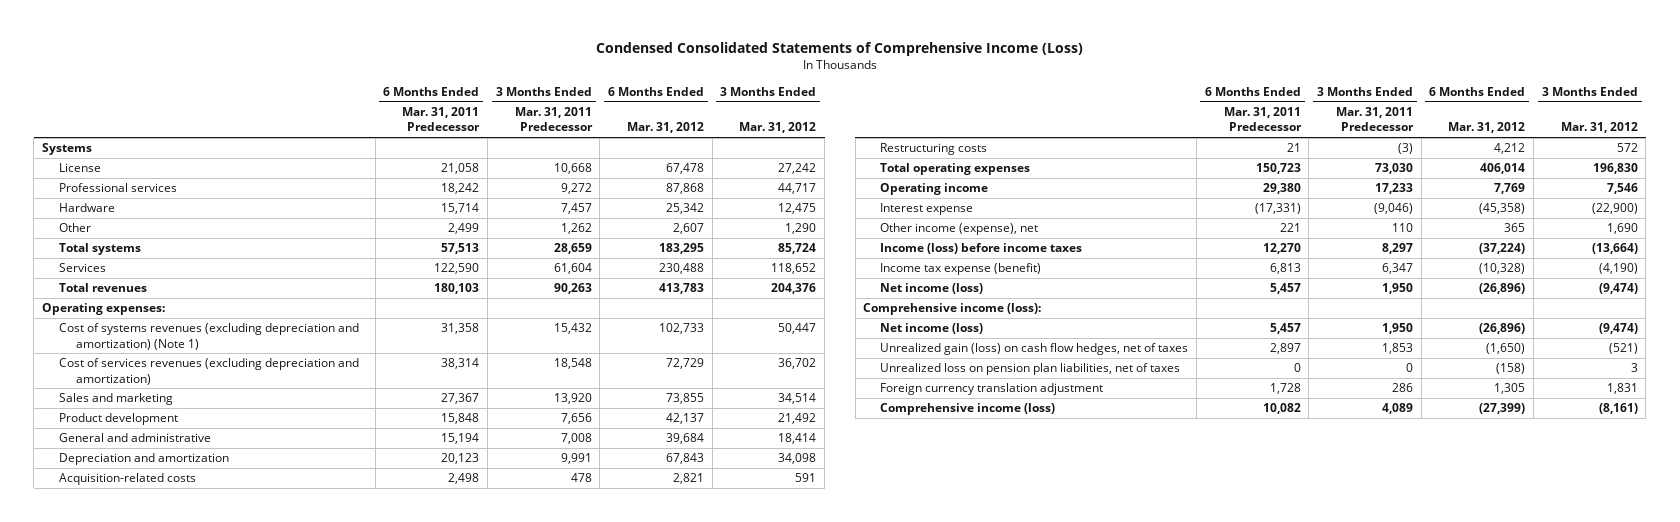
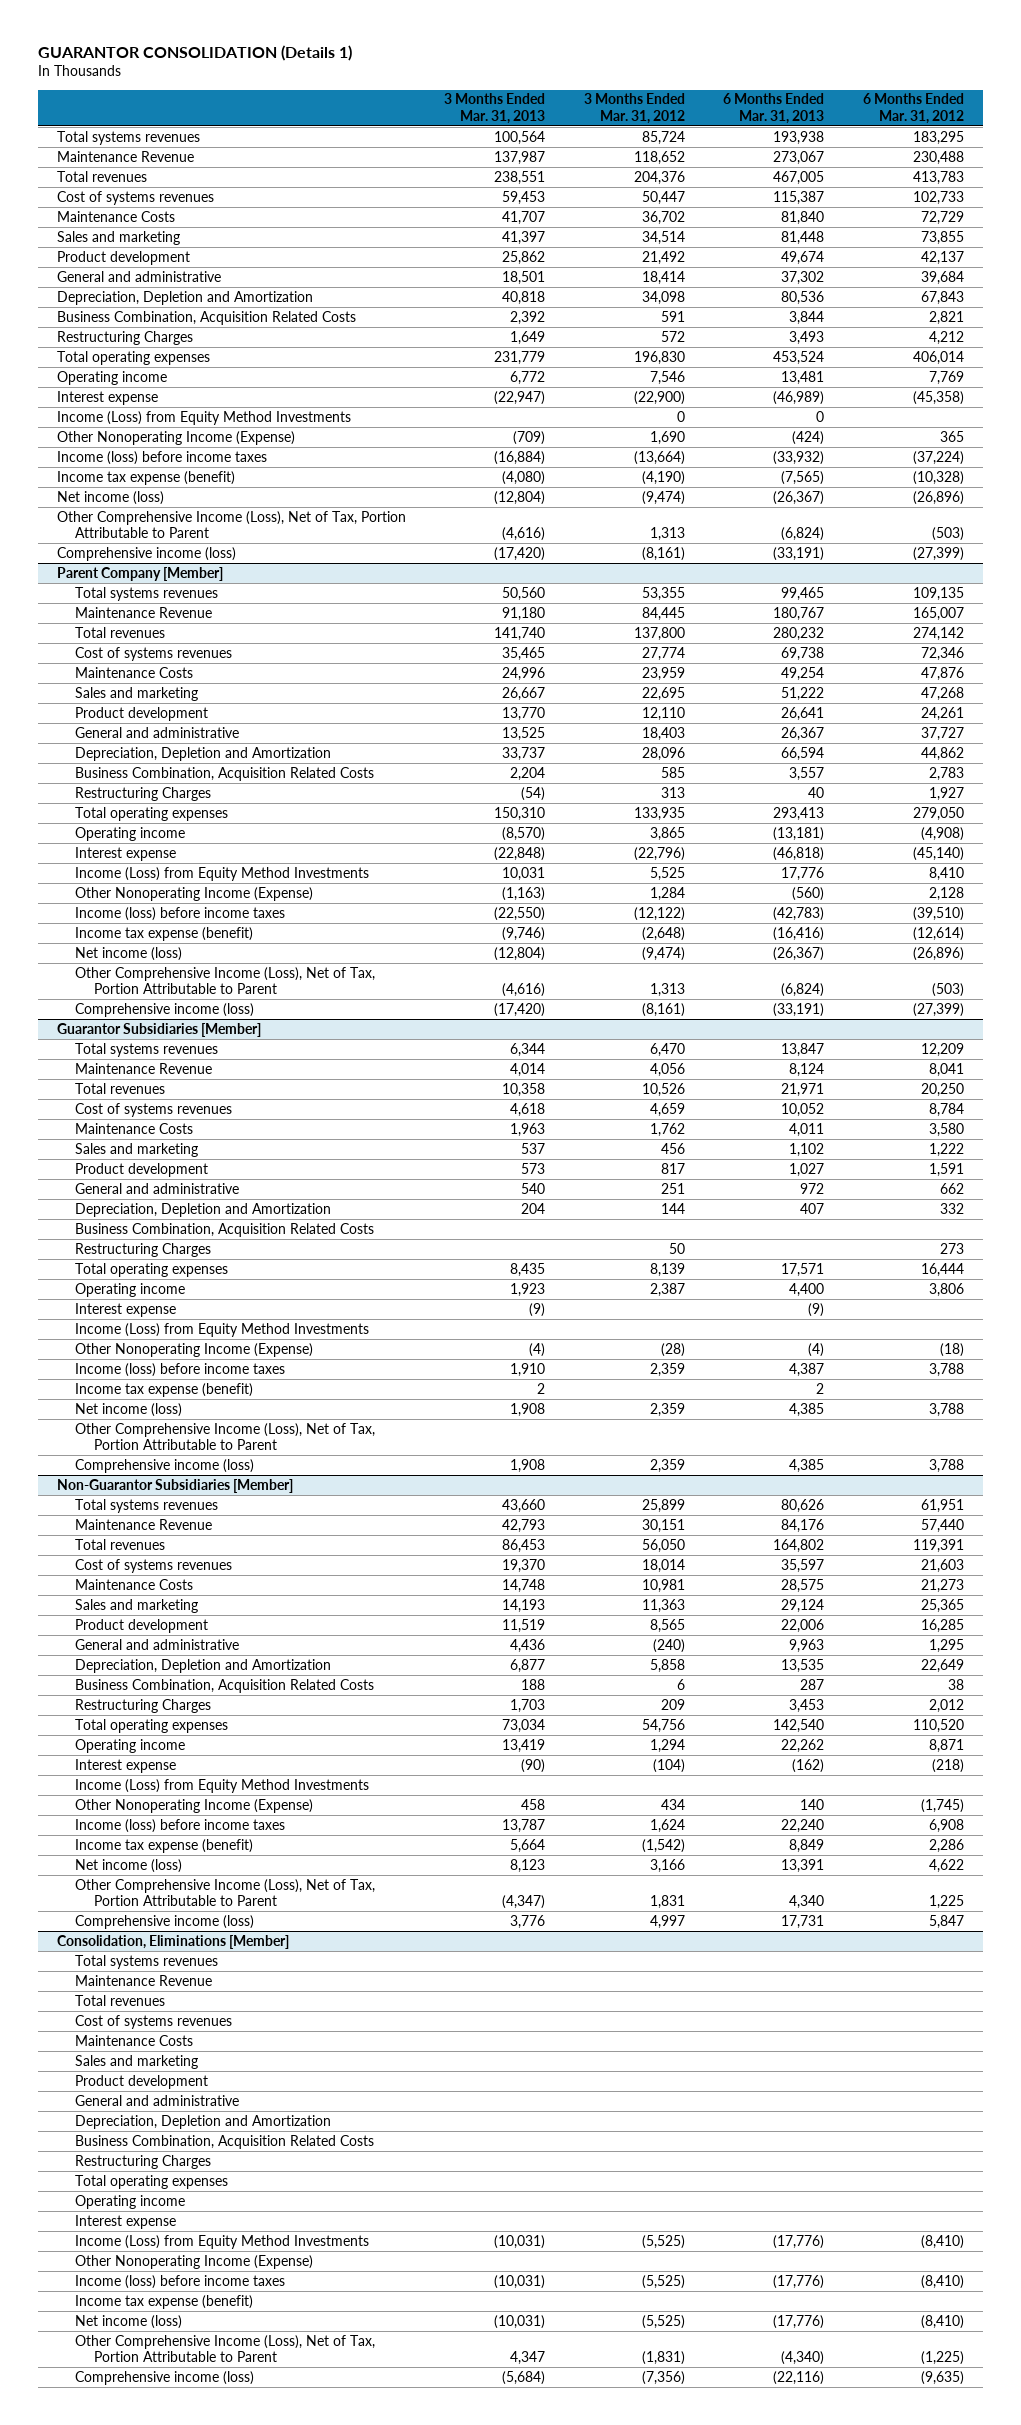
- Condensed Consolidated Statements of Comprehensive Income (Loss)
+ GUARANTOR CONSOLIDATION (Details 1)
- | 6 Months Ended Mar. 31, 2011 Predecessor | 3 Months Ended Mar. 31, 2011 Predecessor | 6 Months Ended Mar. 31, 2012 | 3 Months Ended Mar. 31, 2012
+ | 3 Months Ended Mar. 31, 2013 | 3 Months Ended Mar. 31, 2012 | 6 Months Ended Mar. 31, 2013 | 6 Months Ended Mar. 31, 2012
- Systems
- License | 21,058 | 10,668 | 67,478 | 27,242
- Professional services | 18,242 | 9,272 | 87,868 | 44,717
- Hardware | 15,714 | 7,457 | 25,342 | 12,475
- Other | 2,499 | 1,262 | 2,607 | 1,290
- Total systems | 57,513 | 28,659 | 183,295 | 85,724
- Services | 122,590 | 61,604 | 230,488 | 118,652
+ Total systems revenues | 100,564 | 85,724 | 193,938 | 183,295
+ Maintenance Revenue | 137,987 | 118,652 | 273,067 | 230,488
- Operating expenses:
- Cost of systems revenues (excluding depreciation and amortization) (Note 1) | 31,358 | 15,432 | 102,733 | 50,447
- Cost of services revenues (excluding depreciation and amortization) | 38,314 | 18,548 | 72,729 | 36,702
+ Cost of systems revenues | 59,453 | 50,447 | 115,387 | 102,733
+ Maintenance Costs | 41,707 | 36,702 | 81,840 | 72,729
- Depreciation and amortization | 20,123 | 9,991 | 67,843 | 34,098
- Acquisition-related costs | 2,498 | 478 | 2,821 | 591
- Restructuring costs | 21 | (3) | 4,212 | 572
+ Depreciation, Depletion and Amortization | 40,818 | 34,098 | 80,536 | 67,843
+ Business Combination, Acquisition Related Costs | 2,392 | 591 | 3,844 | 2,821
+ Restructuring Charges | 1,649 | 572 | 3,493 | 4,212
- Other income (expense), net | 221 | 110 | 365 | 1,690
+ Income (Loss) from Equity Method Investments | | 0 | 0 |
+ Other Nonoperating Income (Expense) | (709) | 1,690 | (424) | 365
- Comprehensive income (loss):
+ Other Comprehensive Income (Loss), Net of Tax, Portion Attributable to Parent | (4,616) | 1,313 | (6,824) | (503)
+ Comprehensive income (loss) | (17,420) | (8,161) | (33,191) | (27,399)
+ Parent Company [Member]
+ Total systems revenues | 50,560 | 53,355 | 99,465 | 109,135
+ Maintenance Revenue | 91,180 | 84,445 | 180,767 | 165,007
+ Total revenues | 141,740 | 137,800 | 280,232 | 274,142
+ Cost of systems revenues | 35,465 | 27,774 | 69,738 | 72,346
+ Maintenance Costs | 24,996 | 23,959 | 49,254 | 47,876
+ Sales and marketing | 26,667 | 22,695 | 51,222 | 47,268
+ Product development | 13,770 | 12,110 | 26,641 | 24,261
+ General and administrative | 13,525 | 18,403 | 26,367 | 37,727
+ Depreciation, Depletion and Amortization | 33,737 | 28,096 | 66,594 | 44,862
+ Business Combination, Acquisition Related Costs | 2,204 | 585 | 3,557 | 2,783
+ Restructuring Charges | (54) | 313 | 40 | 1,927
+ Total operating expenses | 150,310 | 133,935 | 293,413 | 279,050
+ Operating income | (8,570) | 3,865 | (13,181) | (4,908)
+ Interest expense | (22,848) | (22,796) | (46,818) | (45,140)
+ Income (Loss) from Equity Method Investments | 10,031 | 5,525 | 17,776 | 8,410
+ Other Nonoperating Income (Expense) | (1,163) | 1,284 | (560) | 2,128
+ Income (loss) before income taxes | (22,550) | (12,122) | (42,783) | (39,510)
+ Income tax expense (benefit) | (9,746) | (2,648) | (16,416) | (12,614)
- Unrealized gain (loss) on cash flow hedges, net of taxes | 2,897 | 1,853 | (1,650) | (521)
- Unrealized loss on pension plan liabilities, net of taxes | 0 | 0 | (158) | 3
- Foreign currency translation adjustment | 1,728 | 286 | 1,305 | 1,831
+ Other Comprehensive Income (Loss), Net of Tax, Portion Attributable to Parent | (4,616) | 1,313 | (6,824) | (503)
+ Guarantor Subsidiaries [Member]
+ Total systems revenues | 6,344 | 6,470 | 13,847 | 12,209
+ Maintenance Revenue | 4,014 | 4,056 | 8,124 | 8,041
+ Total revenues | 10,358 | 10,526 | 21,971 | 20,250
+ Cost of systems revenues | 4,618 | 4,659 | 10,052 | 8,784
+ Maintenance Costs | 1,963 | 1,762 | 4,011 | 3,580
+ Sales and marketing | 537 | 456 | 1,102 | 1,222
+ Product development | 573 | 817 | 1,027 | 1,591
+ General and administrative | 540 | 251 | 972 | 662
+ Depreciation, Depletion and Amortization | 204 | 144 | 407 | 332
+ Business Combination, Acquisition Related Costs
+ Restructuring Charges | | 50 | | 273
+ Total operating expenses | 8,435 | 8,139 | 17,571 | 16,444
+ Operating income | 1,923 | 2,387 | 4,400 | 3,806
+ Interest expense | (9) | | (9) |
+ Income (Loss) from Equity Method Investments
+ Other Nonoperating Income (Expense) | (4) | (28) | (4) | (18)
+ Income (loss) before income taxes | 1,910 | 2,359 | 4,387 | 3,788
+ Income tax expense (benefit) | 2 | | 2 |
+ Net income (loss) | 1,908 | 2,359 | 4,385 | 3,788
+ Other Comprehensive Income (Loss), Net of Tax, Portion Attributable to Parent
+ Comprehensive income (loss) | 1,908 | 2,359 | 4,385 | 3,788
+ Non-Guarantor Subsidiaries [Member]
+ Total systems revenues | 43,660 | 25,899 | 80,626 | 61,951
+ Maintenance Revenue | 42,793 | 30,151 | 84,176 | 57,440
+ Total revenues | 86,453 | 56,050 | 164,802 | 119,391
+ Cost of systems revenues | 19,370 | 18,014 | 35,597 | 21,603
+ Maintenance Costs | 14,748 | 10,981 | 28,575 | 21,273
+ Sales and marketing | 14,193 | 11,363 | 29,124 | 25,365
+ Product development | 11,519 | 8,565 | 22,006 | 16,285
+ General and administrative | 4,436 | (240) | 9,963 | 1,295
+ Depreciation, Depletion and Amortization | 6,877 | 5,858 | 13,535 | 22,649
+ Business Combination, Acquisition Related Costs | 188 | 6 | 287 | 38
+ Restructuring Charges | 1,703 | 209 | 3,453 | 2,012
+ Total operating expenses | 73,034 | 54,756 | 142,540 | 110,520
+ Operating income | 13,419 | 1,294 | 22,262 | 8,871
+ Interest expense | (90) | (104) | (162) | (218)
+ Income (Loss) from Equity Method Investments
+ Other Nonoperating Income (Expense) | 458 | 434 | 140 | (1,745)
+ Income (loss) before income taxes | 13,787 | 1,624 | 22,240 | 6,908
+ Income tax expense (benefit) | 5,664 | (1,542) | 8,849 | 2,286
+ Net income (loss) | 8,123 | 3,166 | 13,391 | 4,622
+ Other Comprehensive Income (Loss), Net of Tax, Portion Attributable to Parent | (4,347) | 1,831 | 4,340 | 1,225
+ Comprehensive income (loss) | 3,776 | 4,997 | 17,731 | 5,847
+ Consolidation, Eliminations [Member]
+ Total systems revenues
+ Maintenance Revenue
+ Total revenues
+ Cost of systems revenues
+ Maintenance Costs
+ Sales and marketing
+ Product development
+ General and administrative
+ Depreciation, Depletion and Amortization
+ Business Combination, Acquisition Related Costs
+ Restructuring Charges
+ Total operating expenses
+ Operating income
+ Interest expense
+ Income (Loss) from Equity Method Investments | (10,031) | (5,525) | (17,776) | (8,410)
+ Other Nonoperating Income (Expense)
+ Income (loss) before income taxes | (10,031) | (5,525) | (17,776) | (8,410)
+ Income tax expense (benefit)
+ Net income (loss) | (10,031) | (5,525) | (17,776) | (8,410)
+ Other Comprehensive Income (Loss), Net of Tax, Portion Attributable to Parent | 4,347 | (1,831) | (4,340) | (1,225)
+ Comprehensive income (loss) | (5,684) | (7,356) | (22,116) | (9,635)

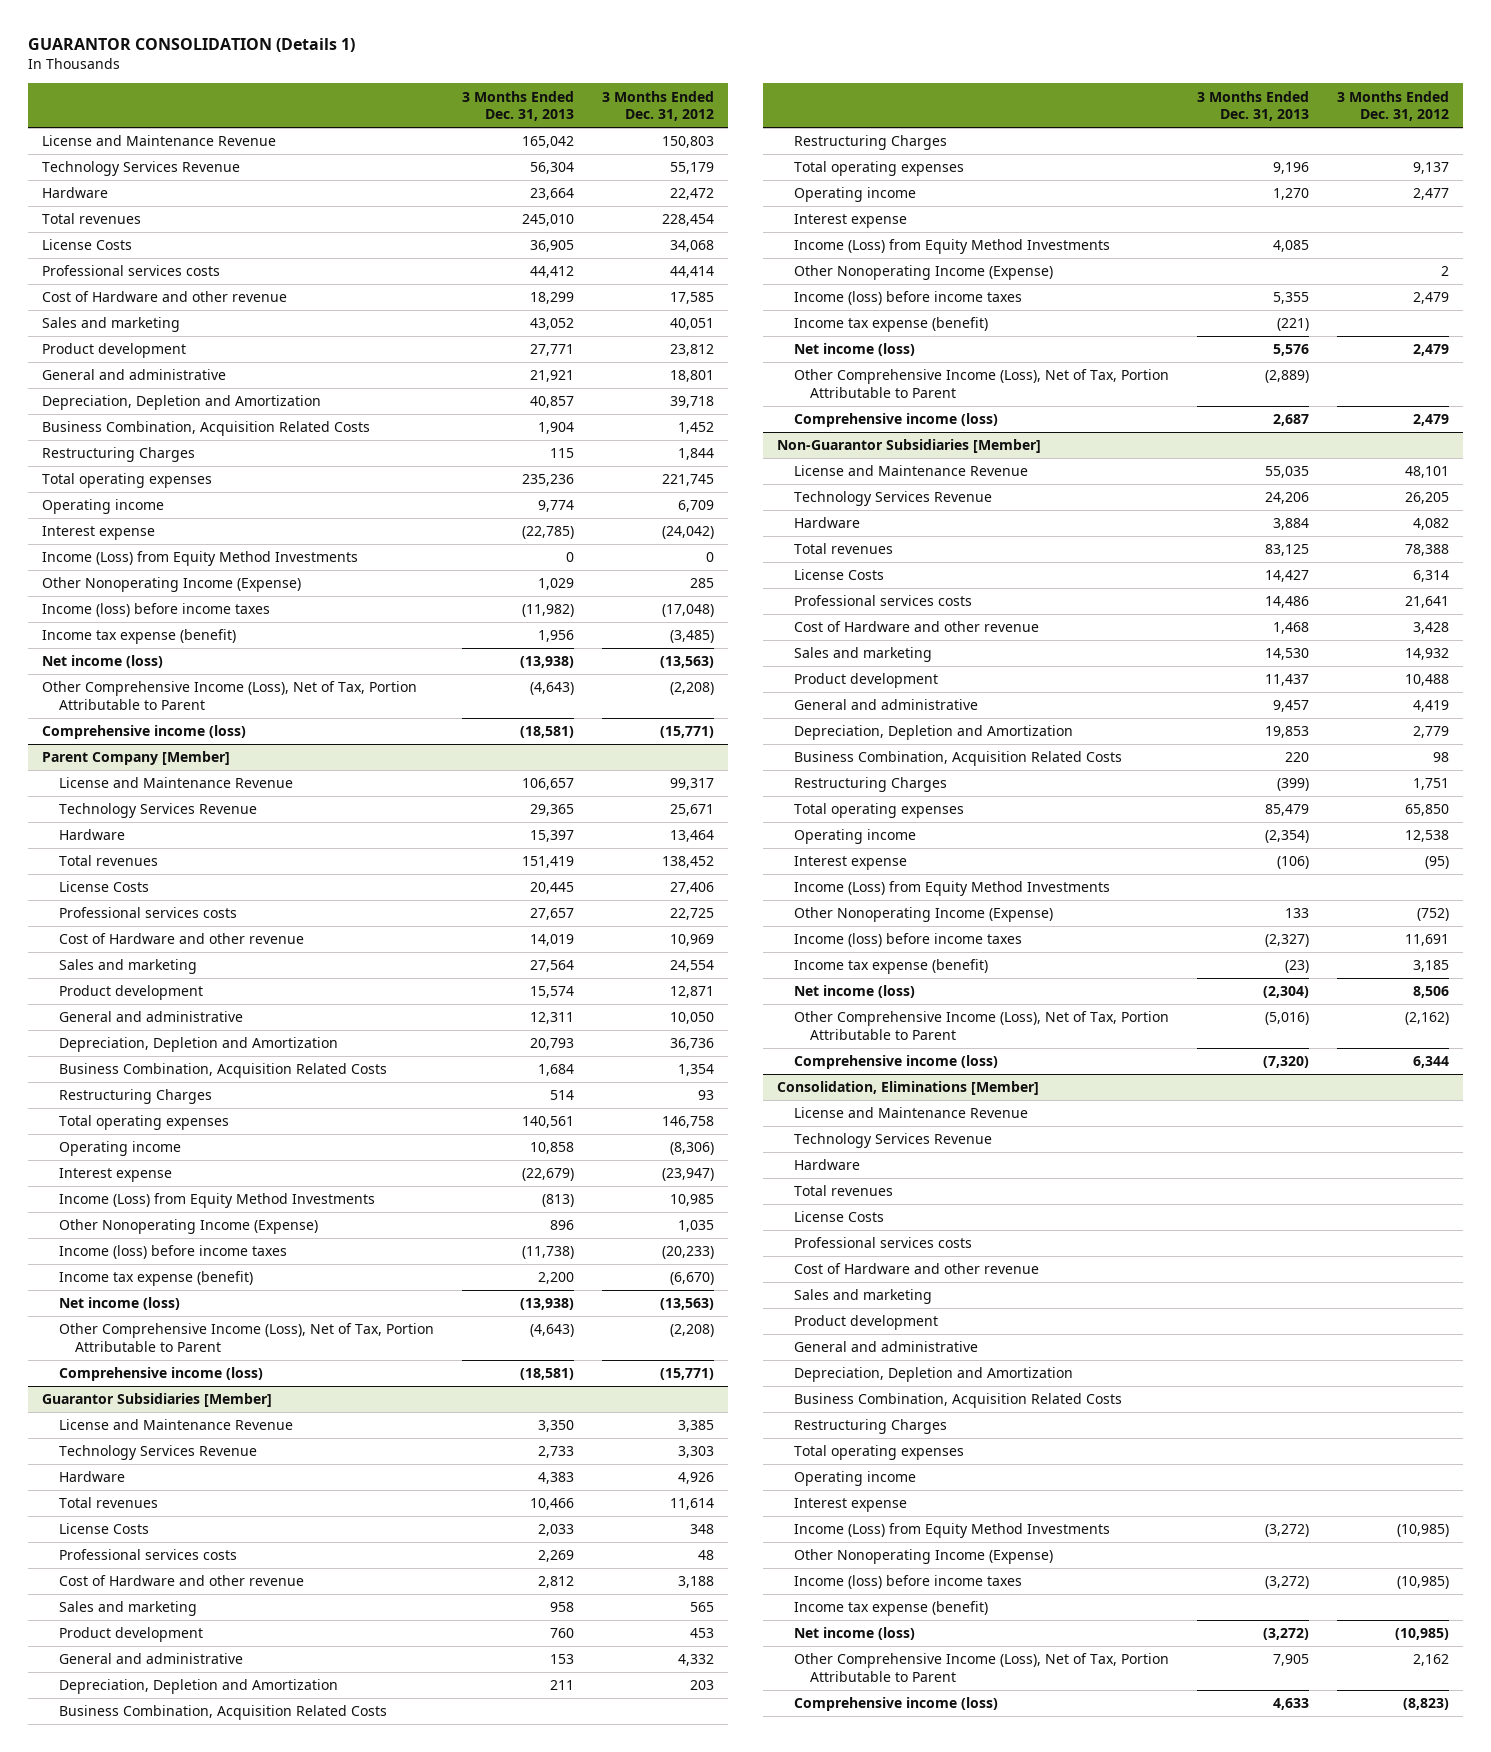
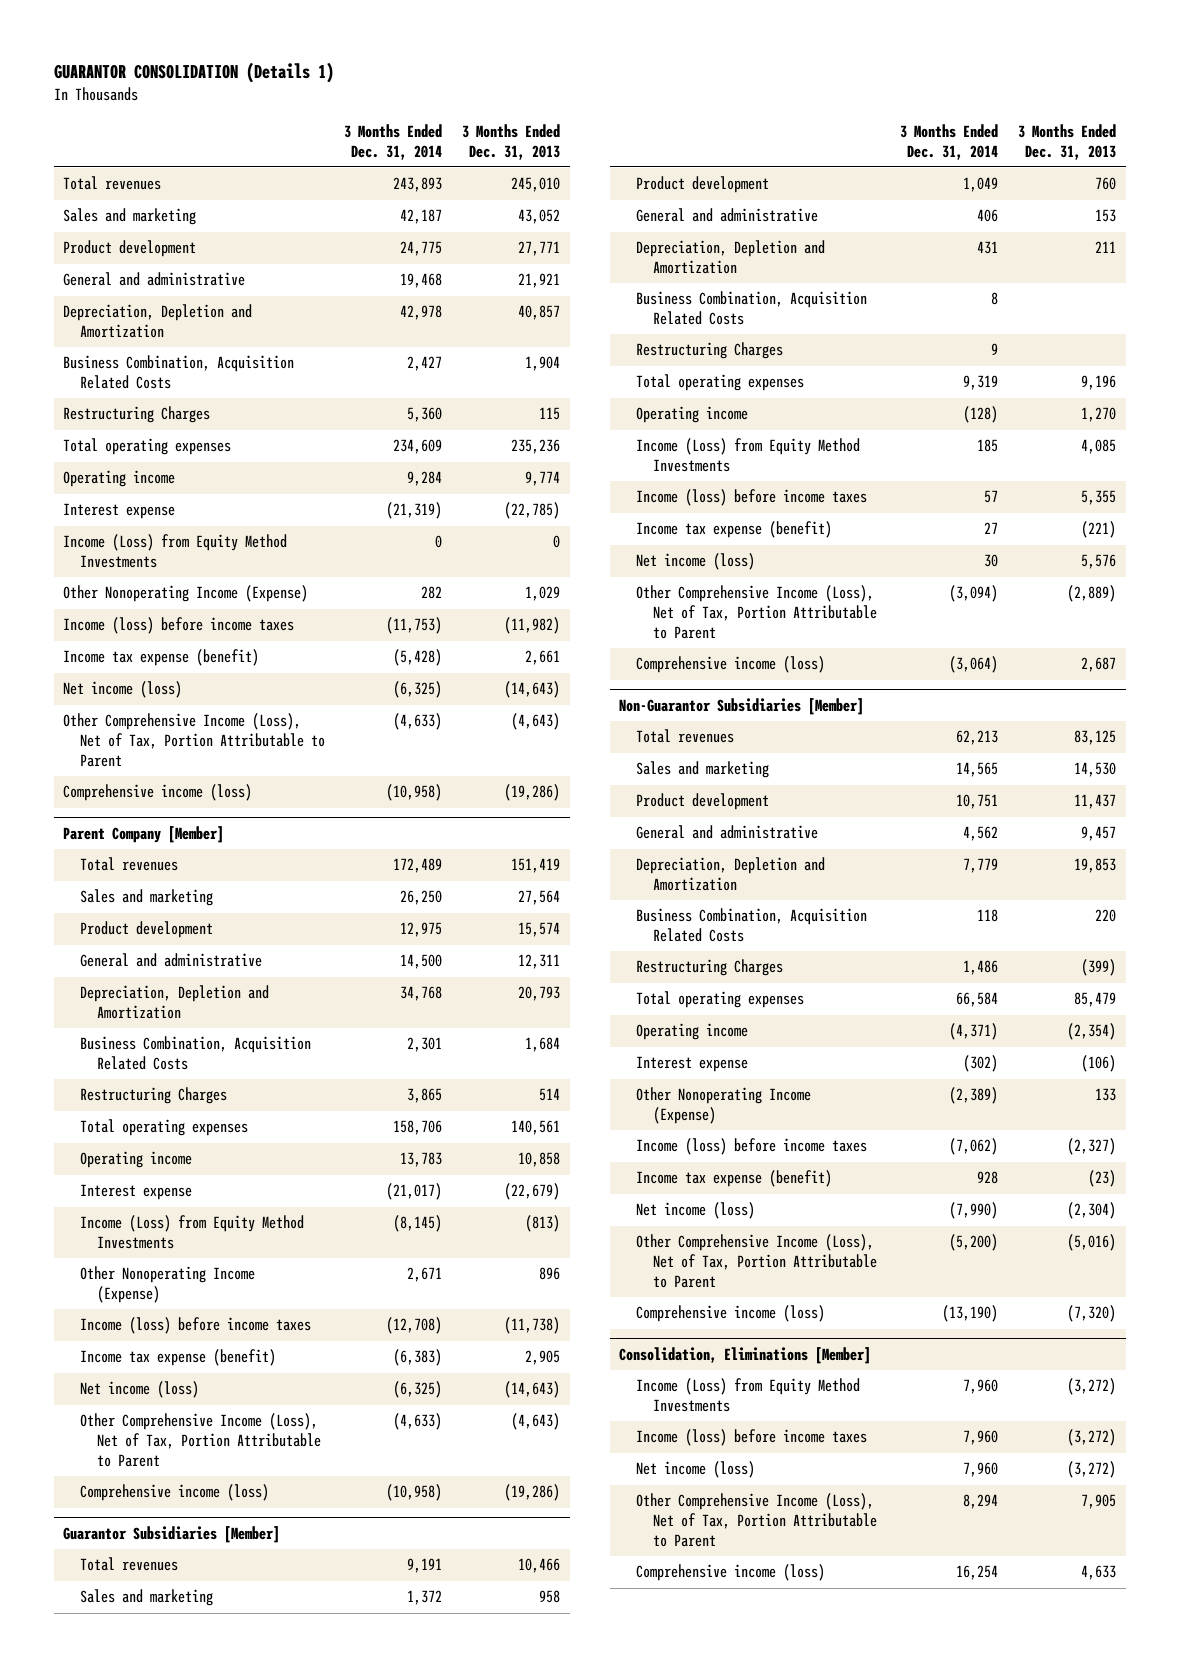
- | 3 Months Ended Dec. 31, 2013 | 3 Months Ended Dec. 31, 2012
+ | 3 Months Ended Dec. 31, 2014 | 3 Months Ended Dec. 31, 2013
- License and Maintenance Revenue | 165,042 | 150,803
- Technology Services Revenue | 56,304 | 55,179
- Hardware | 23,664 | 22,472
- License Costs | 36,905 | 34,068
- Professional services costs | 44,412 | 44,414
- Cost of Hardware and other revenue | 18,299 | 17,585
- Income tax expense (benefit) | 1,956 | (3,485)
- Net income (loss) | (13,938) | (13,563)
+ Income tax expense (benefit) | (5,428) | 2,661
+ Net income (loss) | (6,325) | (14,643)
- Comprehensive income (loss) | (18,581) | (15,771)
+ Comprehensive income (loss) | (10,958) | (19,286)
@ Parent Company [Member]
- License and Maintenance Revenue | 106,657 | 99,317
- Technology Services Revenue | 29,365 | 25,671
- Hardware | 15,397 | 13,464
- License Costs | 20,445 | 27,406
- Professional services costs | 27,657 | 22,725
- Cost of Hardware and other revenue | 14,019 | 10,969
- Income tax expense (benefit) | 2,200 | (6,670)
- Net income (loss) | (13,938) | (13,563)
+ Income tax expense (benefit) | (6,383) | 2,905
+ Net income (loss) | (6,325) | (14,643)
- Comprehensive income (loss) | (18,581) | (15,771)
+ Comprehensive income (loss) | (10,958) | (19,286)
@ Guarantor Subsidiaries [Member]
- License and Maintenance Revenue | 3,350 | 3,385
- Technology Services Revenue | 2,733 | 3,303
- Hardware | 4,383 | 4,926
- License Costs | 2,033 | 348
- Professional services costs | 2,269 | 48
- Cost of Hardware and other revenue | 2,812 | 3,188
- Interest expense
- Other Nonoperating Income (Expense) | | 2
@ Non-Guarantor Subsidiaries [Member]
- License and Maintenance Revenue | 55,035 | 48,101
- Technology Services Revenue | 24,206 | 26,205
- Hardware | 3,884 | 4,082
- License Costs | 14,427 | 6,314
- Professional services costs | 14,486 | 21,641
- Cost of Hardware and other revenue | 1,468 | 3,428
- Income (Loss) from Equity Method Investments
@ Consolidation, Eliminations [Member]
- License and Maintenance Revenue
- Technology Services Revenue
- Hardware
- Total revenues
- License Costs
- Professional services costs
- Cost of Hardware and other revenue
- Sales and marketing
- Product development
- General and administrative
- Depreciation, Depletion and Amortization
- Business Combination, Acquisition Related Costs
- Restructuring Charges
- Total operating expenses
- Operating income
- Interest expense
- Other Nonoperating Income (Expense)
- Income tax expense (benefit)

